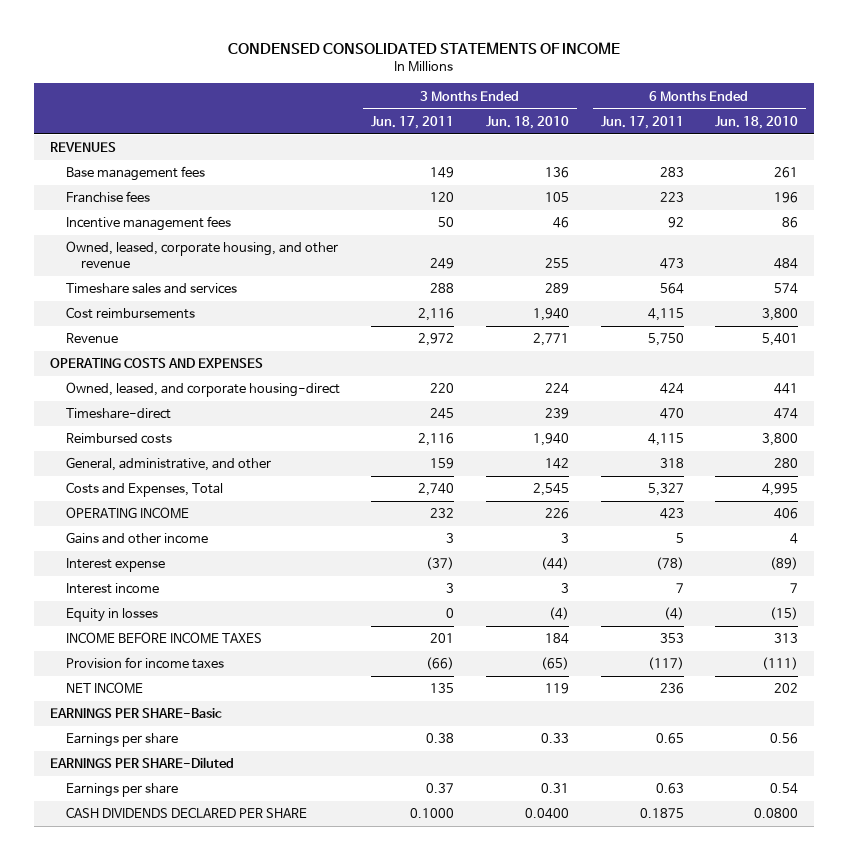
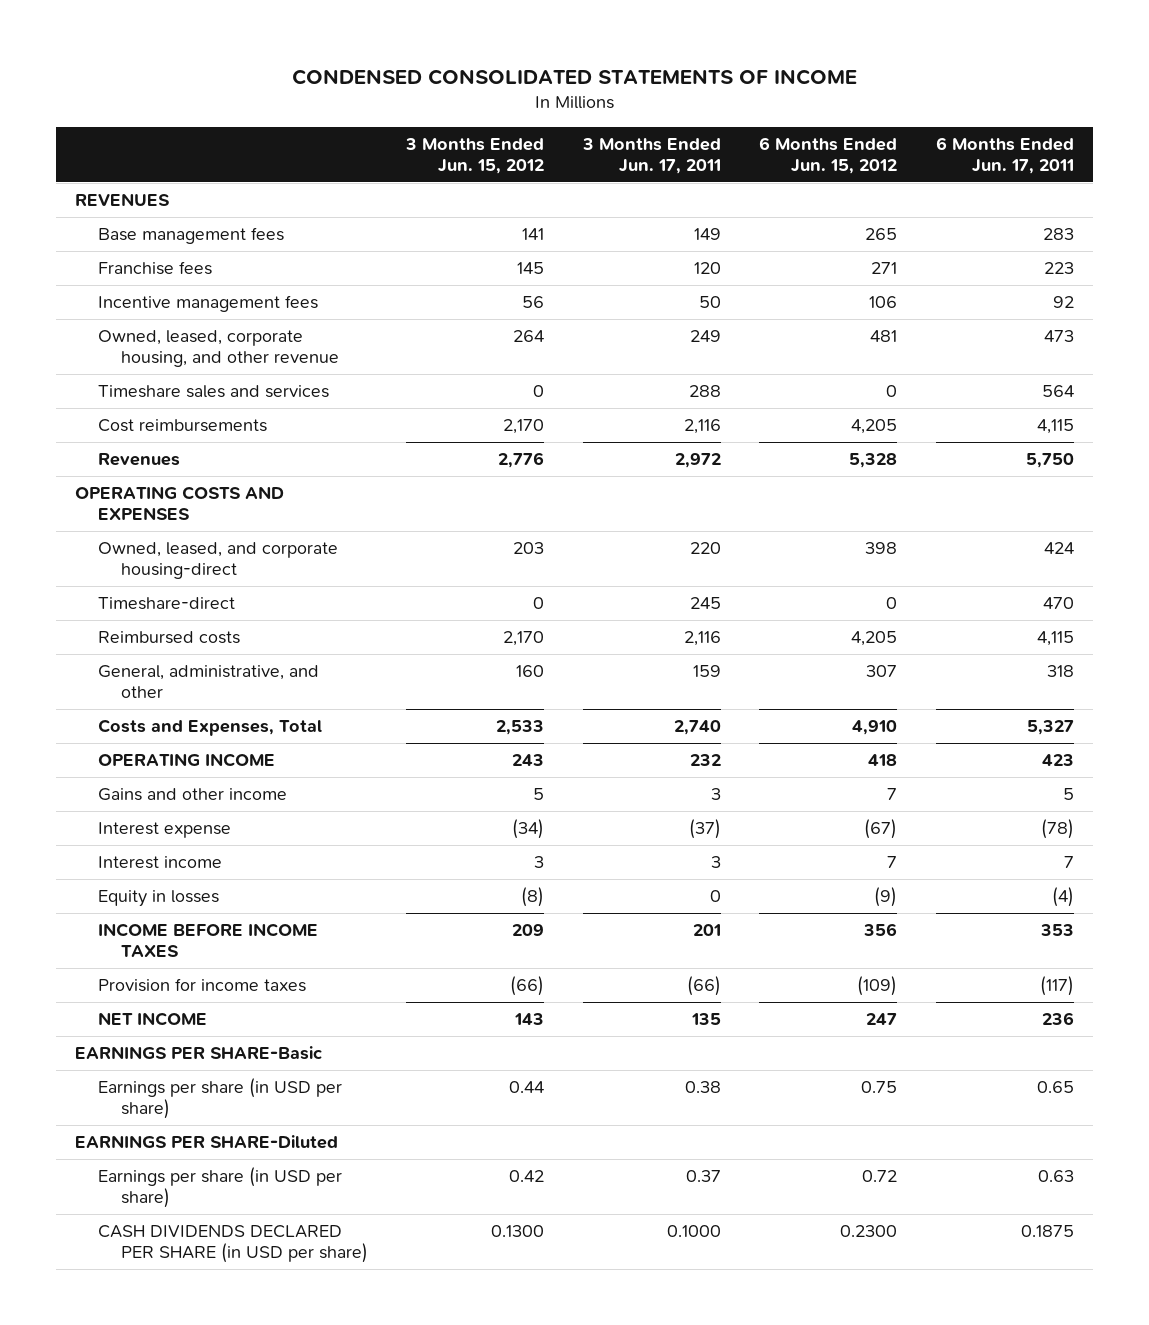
- | 3 Months Ended Jun. 17, 2011 | 3 Months Ended Jun. 18, 2010 | 6 Months Ended Jun. 17, 2011 | 6 Months Ended Jun. 18, 2010
+ | 3 Months Ended Jun. 15, 2012 | 3 Months Ended Jun. 17, 2011 | 6 Months Ended Jun. 15, 2012 | 6 Months Ended Jun. 17, 2011
- Revenue | 2,972 | 2,771 | 5,750 | 5,401
+ Revenues | 2,776 | 2,972 | 5,328 | 5,750
- Earnings per share | 0.38 | 0.33 | 0.65 | 0.56
+ Earnings per share (in USD per share) | 0.44 | 0.38 | 0.75 | 0.65
- Earnings per share | 0.37 | 0.31 | 0.63 | 0.54
- CASH DIVIDENDS DECLARED PER SHARE | 0.1000 | 0.0400 | 0.1875 | 0.0800
+ Earnings per share (in USD per share) | 0.42 | 0.37 | 0.72 | 0.63
+ CASH DIVIDENDS DECLARED PER SHARE (in USD per share) | 0.1300 | 0.1000 | 0.2300 | 0.1875

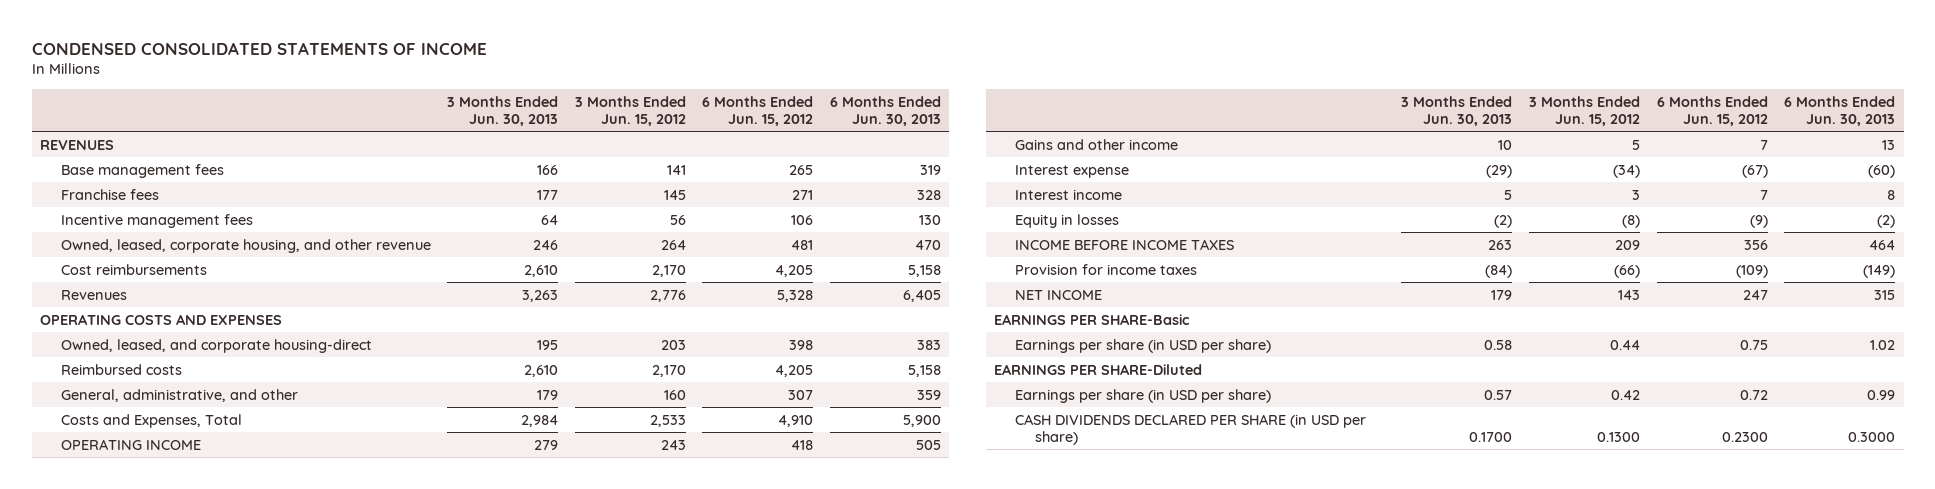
- | 3 Months Ended Jun. 15, 2012 | 3 Months Ended Jun. 17, 2011 | 6 Months Ended Jun. 15, 2012 | 6 Months Ended Jun. 17, 2011
+ | 3 Months Ended Jun. 30, 2013 | 3 Months Ended Jun. 15, 2012 | 6 Months Ended Jun. 15, 2012 | 6 Months Ended Jun. 30, 2013
- Timeshare sales and services | 0 | 288 | 0 | 564
- Timeshare-direct | 0 | 245 | 0 | 470

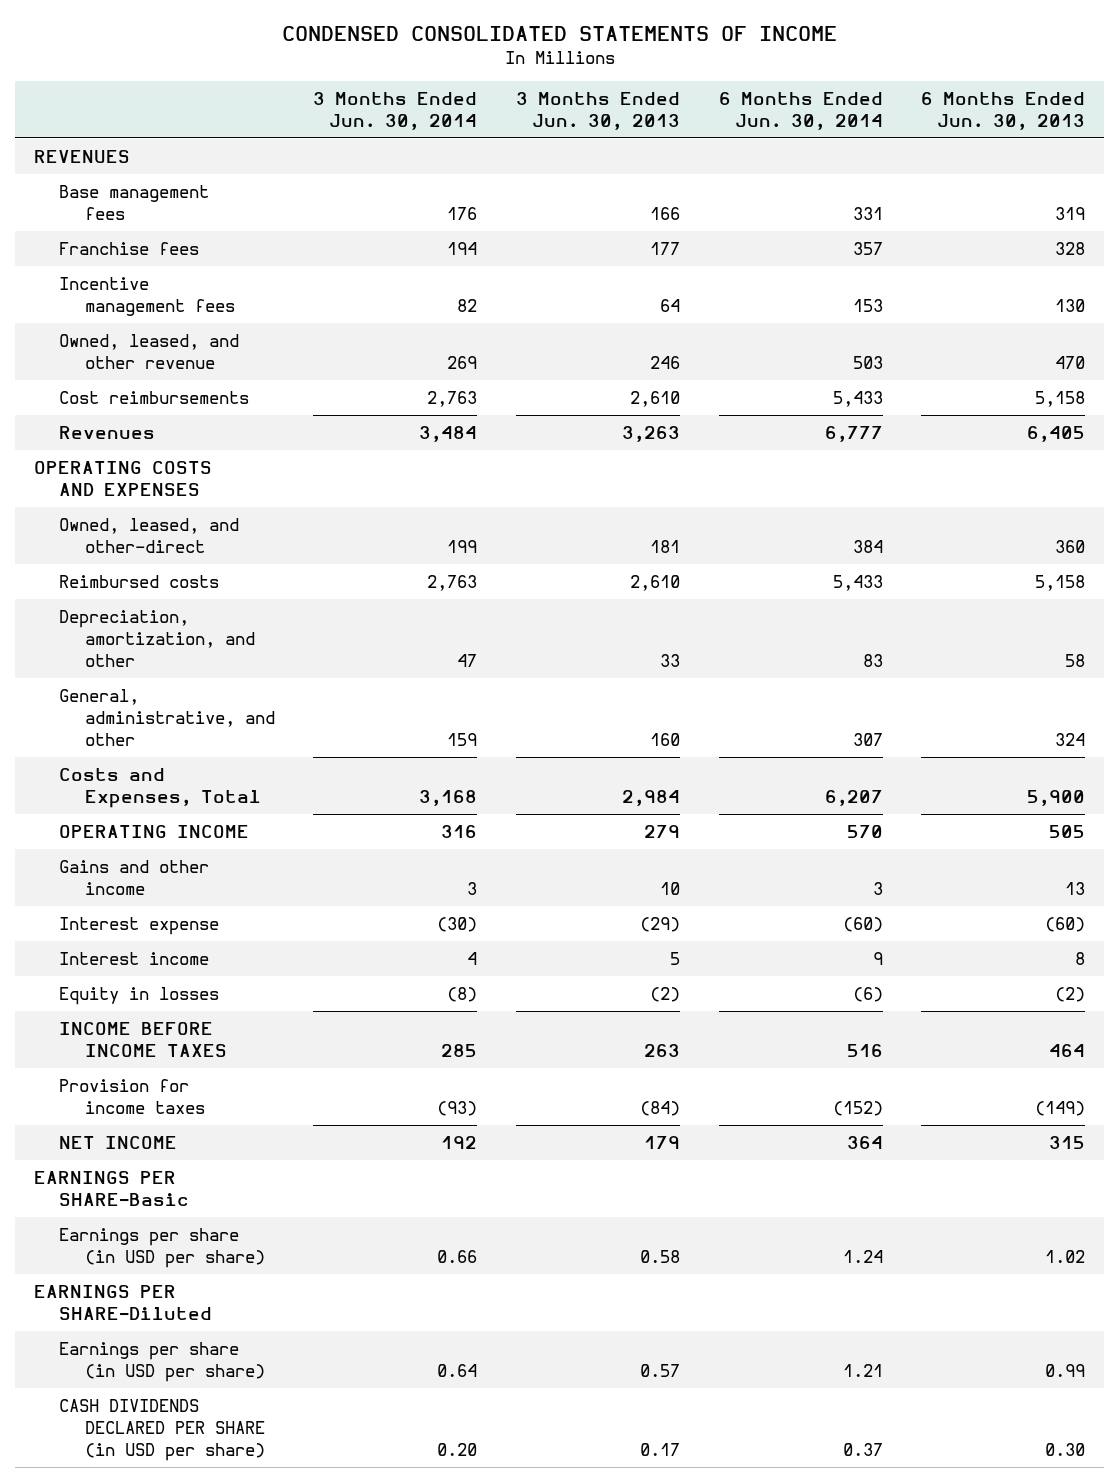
- | 3 Months Ended Jun. 30, 2013 | 3 Months Ended Jun. 15, 2012 | 6 Months Ended Jun. 15, 2012 | 6 Months Ended Jun. 30, 2013
+ | 3 Months Ended Jun. 30, 2014 | 3 Months Ended Jun. 30, 2013 | 6 Months Ended Jun. 30, 2014 | 6 Months Ended Jun. 30, 2013
- Owned, leased, corporate housing, and other revenue | 246 | 264 | 481 | 470
+ Owned, leased, and other revenue | 269 | 246 | 503 | 470
- Owned, leased, and corporate housing-direct | 195 | 203 | 398 | 383
+ Owned, leased, and other-direct | 199 | 181 | 384 | 360
- General, administrative, and other | 179 | 160 | 307 | 359
+ Depreciation, amortization, and other | 47 | 33 | 83 | 58
+ General, administrative, and other | 159 | 160 | 307 | 324
- CASH DIVIDENDS DECLARED PER SHARE (in USD per share) | 0.1700 | 0.1300 | 0.2300 | 0.3000
+ CASH DIVIDENDS DECLARED PER SHARE (in USD per share) | 0.20 | 0.17 | 0.37 | 0.30

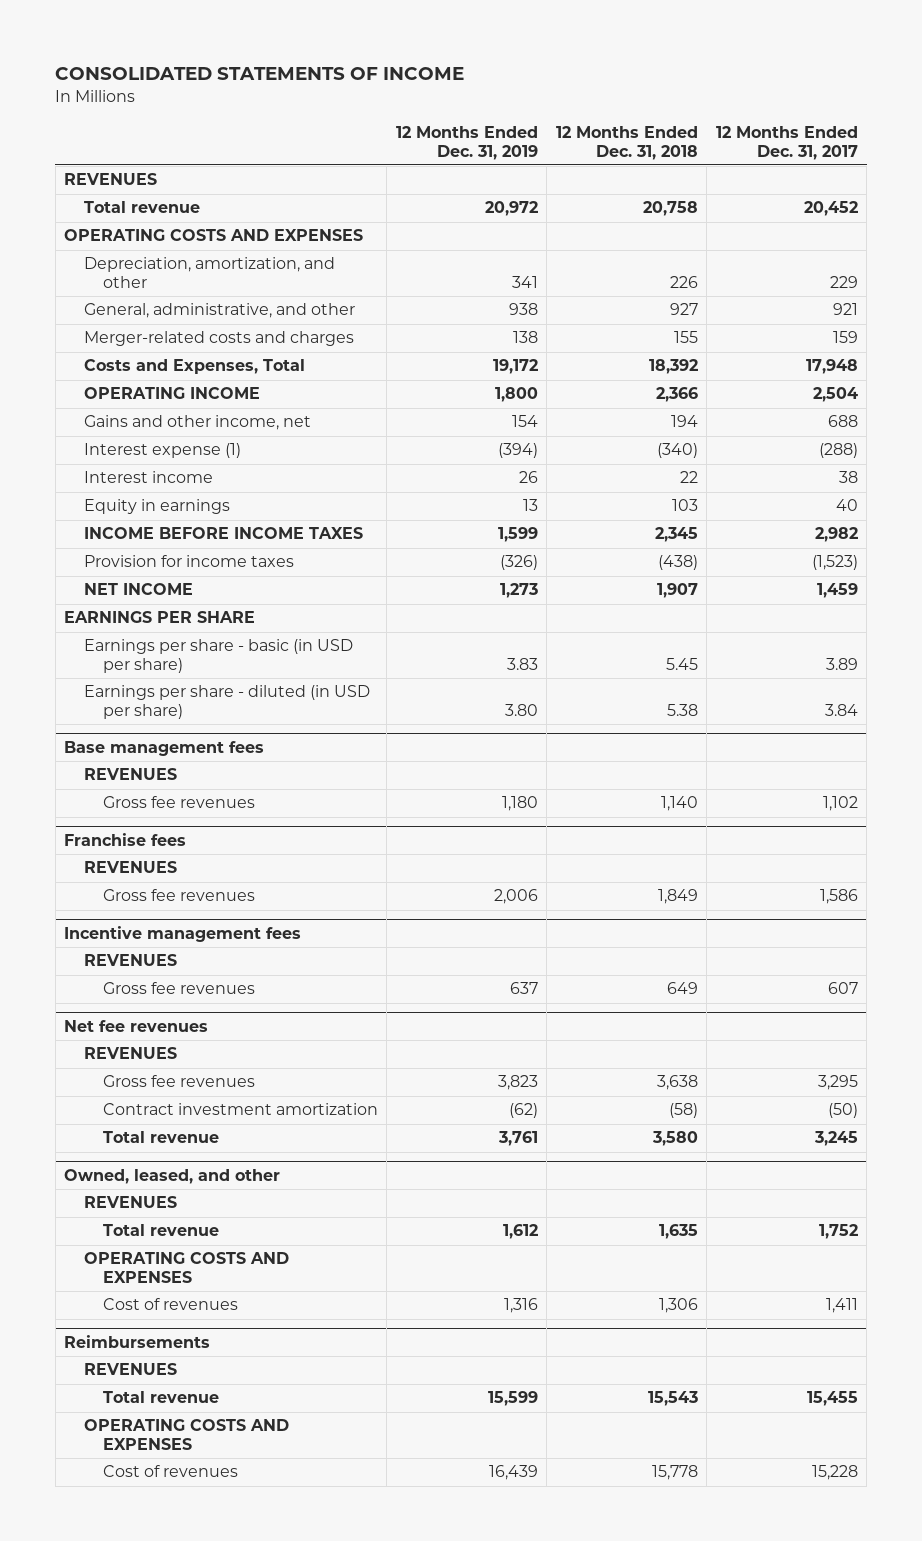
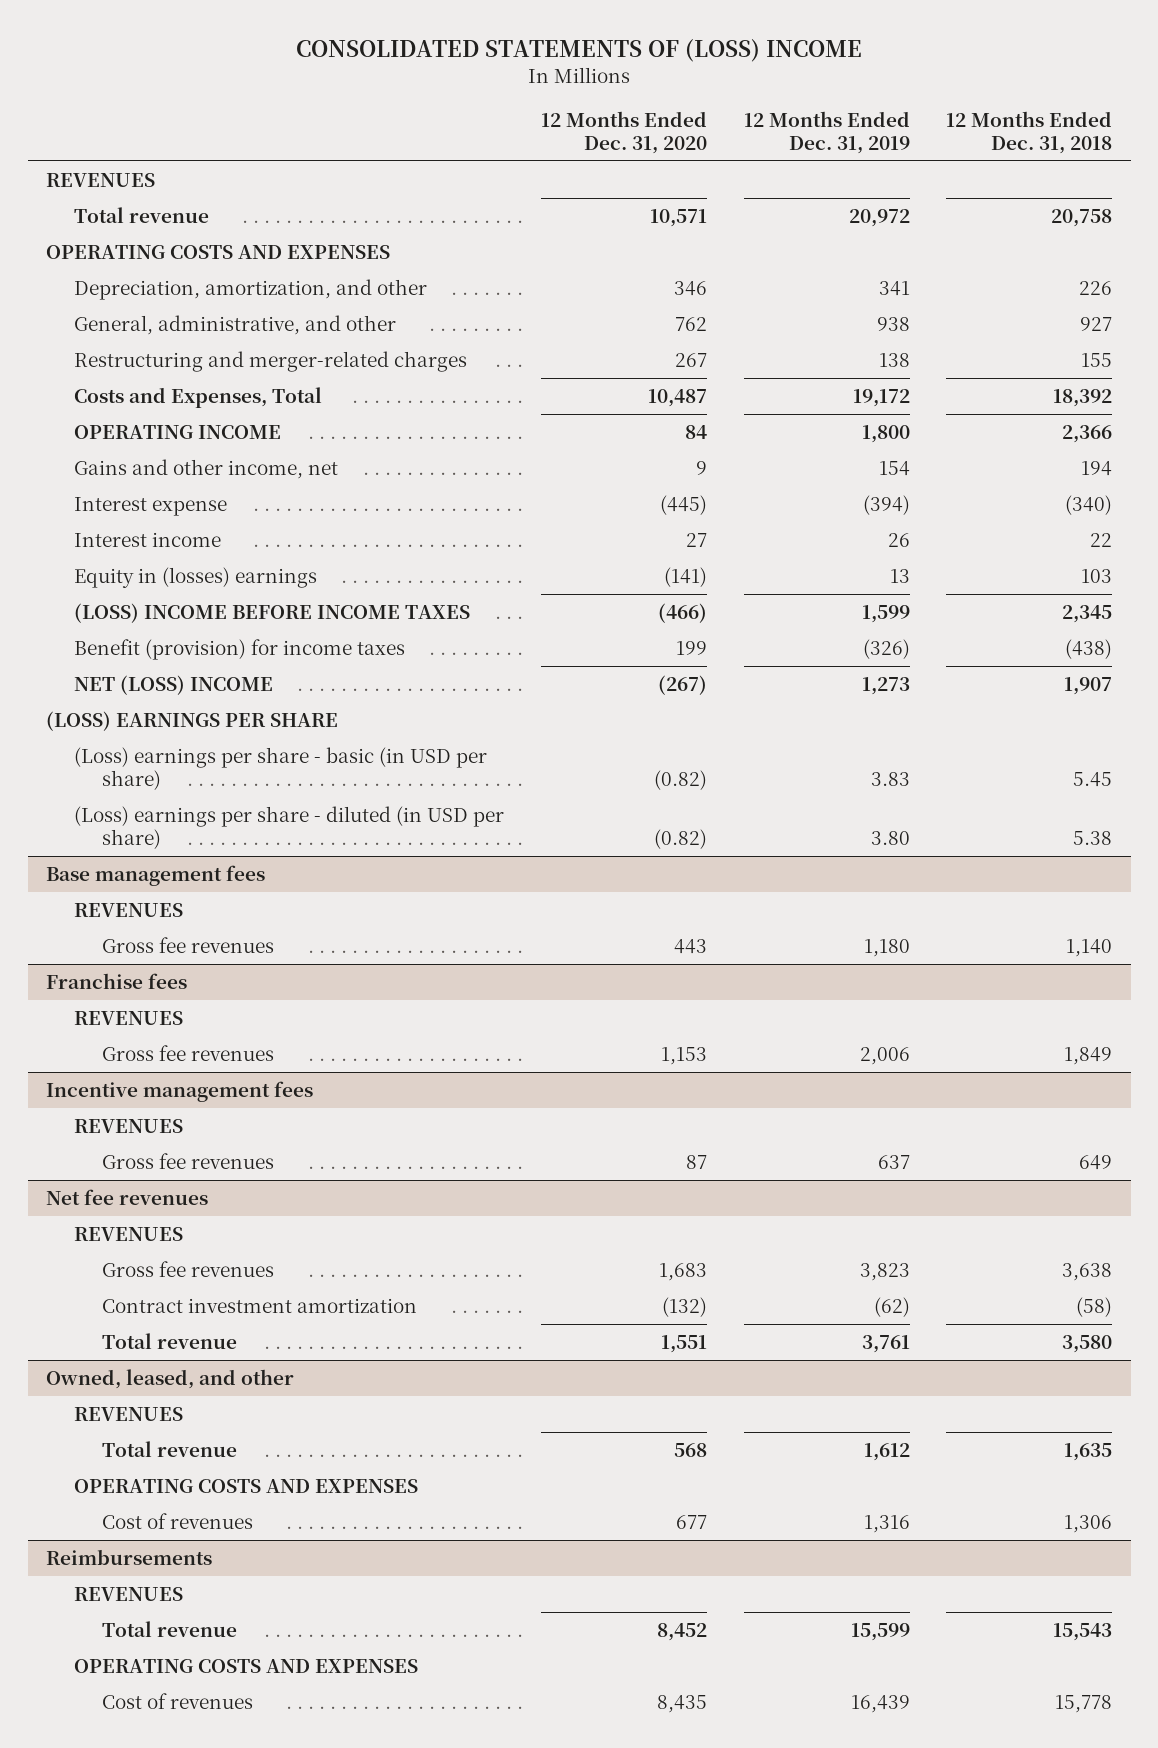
- CONSOLIDATED STATEMENTS OF INCOME
+ CONSOLIDATED STATEMENTS OF (LOSS) INCOME
- | 12 Months Ended Dec. 31, 2019 | 12 Months Ended Dec. 31, 2018 | 12 Months Ended Dec. 31, 2017
+ | 12 Months Ended Dec. 31, 2020 | 12 Months Ended Dec. 31, 2019 | 12 Months Ended Dec. 31, 2018
- Merger-related costs and charges | 138 | 155 | 159
+ Restructuring and merger-related charges | 267 | 138 | 155
- Interest expense (1) | (394) | (340) | (288)
+ Interest expense | (445) | (394) | (340)
- Equity in earnings | 13 | 103 | 40
- INCOME BEFORE INCOME TAXES | 1,599 | 2,345 | 2,982
- Provision for income taxes | (326) | (438) | (1,523)
- NET INCOME | 1,273 | 1,907 | 1,459
- EARNINGS PER SHARE
- Earnings per share - basic (in USD per share) | 3.83 | 5.45 | 3.89
- Earnings per share - diluted (in USD per share) | 3.80 | 5.38 | 3.84
+ Equity in (losses) earnings | (141) | 13 | 103
+ (LOSS) INCOME BEFORE INCOME TAXES | (466) | 1,599 | 2,345
+ Benefit (provision) for income taxes | 199 | (326) | (438)
+ NET (LOSS) INCOME | (267) | 1,273 | 1,907
+ (LOSS) EARNINGS PER SHARE
+ (Loss) earnings per share - basic (in USD per share) | (0.82) | 3.83 | 5.45
+ (Loss) earnings per share - diluted (in USD per share) | (0.82) | 3.80 | 5.38

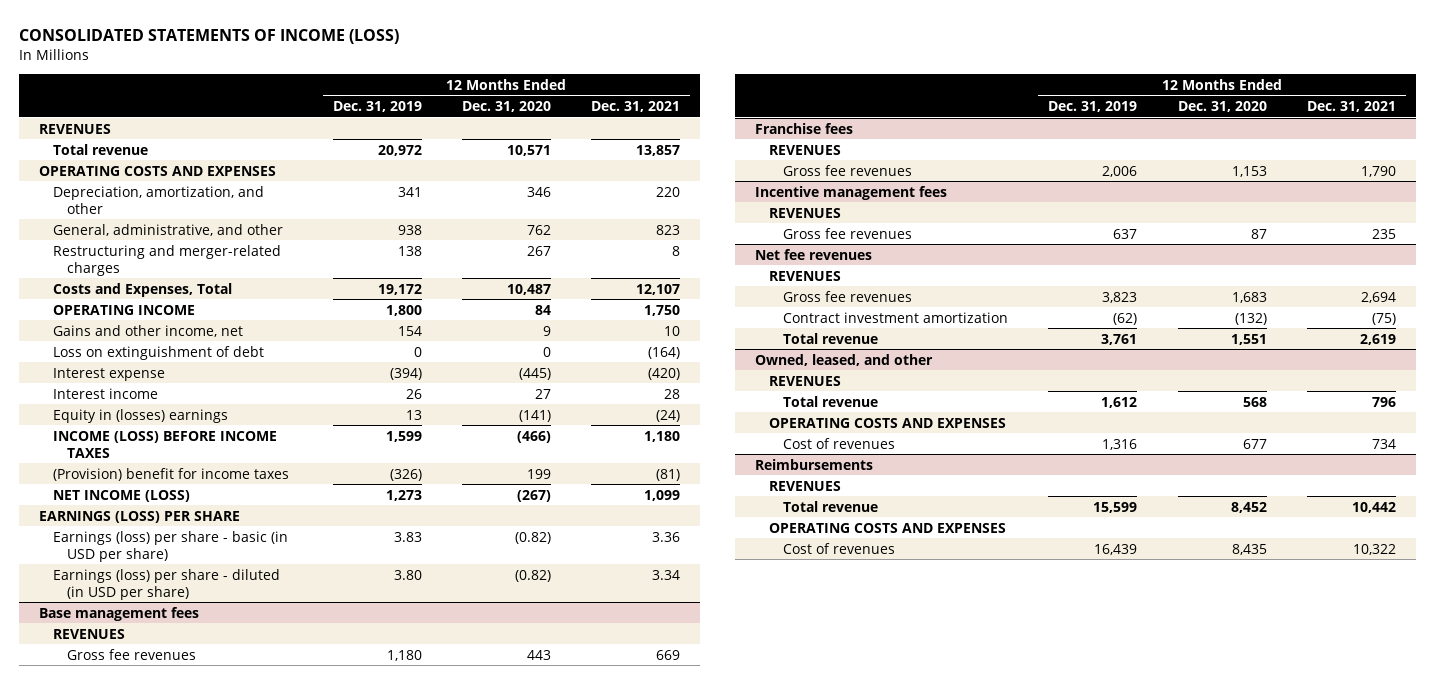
- CONSOLIDATED STATEMENTS OF (LOSS) INCOME
+ CONSOLIDATED STATEMENTS OF INCOME (LOSS)
- | 12 Months Ended Dec. 31, 2020 | 12 Months Ended Dec. 31, 2019 | 12 Months Ended Dec. 31, 2018
+ | 12 Months Ended Dec. 31, 2019 | 12 Months Ended Dec. 31, 2020 | 12 Months Ended Dec. 31, 2021
+ Loss on extinguishment of debt | 0 | 0 | (164)
- (LOSS) INCOME BEFORE INCOME TAXES | (466) | 1,599 | 2,345
- Benefit (provision) for income taxes | 199 | (326) | (438)
- NET (LOSS) INCOME | (267) | 1,273 | 1,907
- (LOSS) EARNINGS PER SHARE
- (Loss) earnings per share - basic (in USD per share) | (0.82) | 3.83 | 5.45
- (Loss) earnings per share - diluted (in USD per share) | (0.82) | 3.80 | 5.38
+ INCOME (LOSS) BEFORE INCOME TAXES | 1,599 | (466) | 1,180
+ (Provision) benefit for income taxes | (326) | 199 | (81)
+ NET INCOME (LOSS) | 1,273 | (267) | 1,099
+ EARNINGS (LOSS) PER SHARE
+ Earnings (loss) per share - basic (in USD per share) | 3.83 | (0.82) | 3.36
+ Earnings (loss) per share - diluted (in USD per share) | 3.80 | (0.82) | 3.34

